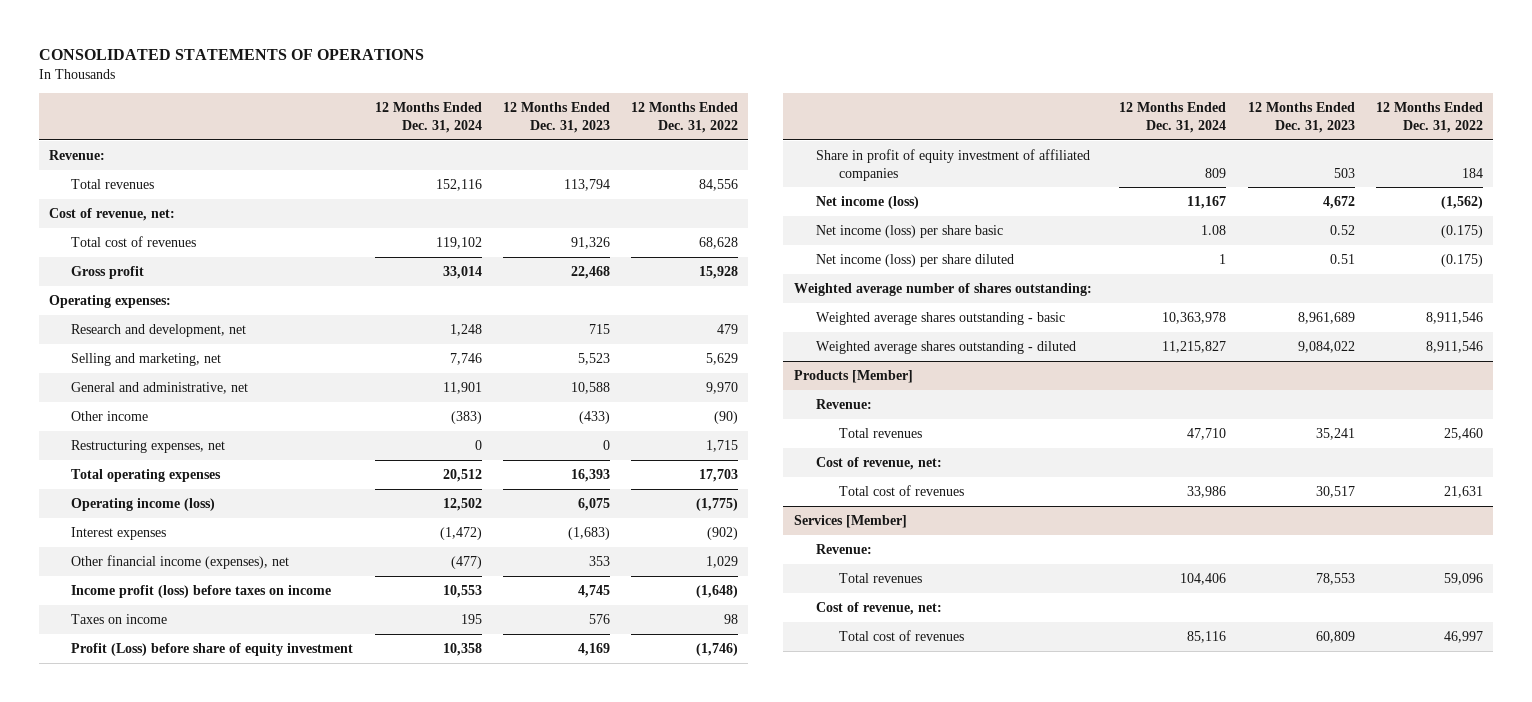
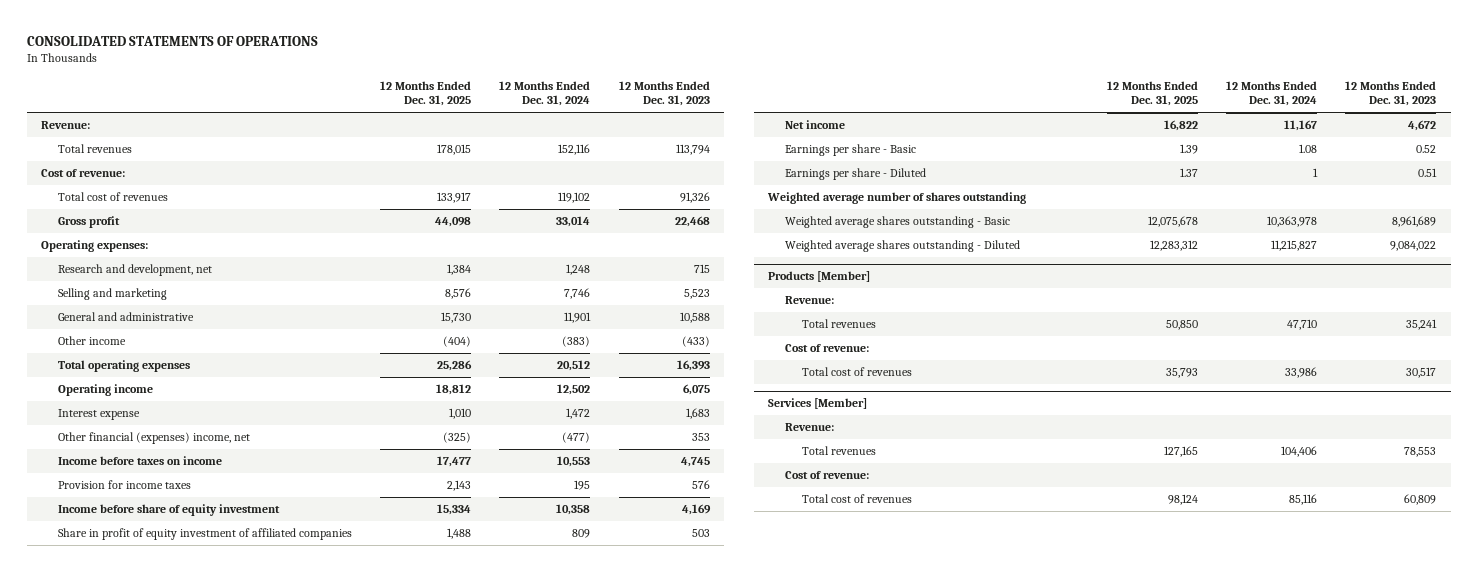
- | 12 Months Ended Dec. 31, 2024 | 12 Months Ended Dec. 31, 2023 | 12 Months Ended Dec. 31, 2022
+ | 12 Months Ended Dec. 31, 2025 | 12 Months Ended Dec. 31, 2024 | 12 Months Ended Dec. 31, 2023
- Cost of revenue, net:
+ Cost of revenue:
- Selling and marketing, net | 7,746 | 5,523 | 5,629
- General and administrative, net | 11,901 | 10,588 | 9,970
+ Selling and marketing | 8,576 | 7,746 | 5,523
+ General and administrative | 15,730 | 11,901 | 10,588
- Restructuring expenses, net | 0 | 0 | 1,715
- Operating income (loss) | 12,502 | 6,075 | (1,775)
- Interest expenses | (1,472) | (1,683) | (902)
- Other financial income (expenses), net | (477) | 353 | 1,029
- Income profit (loss) before taxes on income | 10,553 | 4,745 | (1,648)
- Taxes on income | 195 | 576 | 98
- Profit (Loss) before share of equity investment | 10,358 | 4,169 | (1,746)
+ Operating income | 18,812 | 12,502 | 6,075
+ Interest expense | 1,010 | 1,472 | 1,683
+ Other financial (expenses) income, net | (325) | (477) | 353
+ Income before taxes on income | 17,477 | 10,553 | 4,745
+ Provision for income taxes | 2,143 | 195 | 576
+ Income before share of equity investment | 15,334 | 10,358 | 4,169
- Net income (loss) | 11,167 | 4,672 | (1,562)
- Net income (loss) per share basic | 1.08 | 0.52 | (0.175)
- Net income (loss) per share diluted | 1 | 0.51 | (0.175)
- Weighted average number of shares outstanding:
- Weighted average shares outstanding - basic | 10,363,978 | 8,961,689 | 8,911,546
- Weighted average shares outstanding - diluted | 11,215,827 | 9,084,022 | 8,911,546
+ Net income | 16,822 | 11,167 | 4,672
+ Earnings per share - Basic | 1.39 | 1.08 | 0.52
+ Earnings per share - Diluted | 1.37 | 1 | 0.51
+ Weighted average number of shares outstanding
+ Weighted average shares outstanding - Basic | 12,075,678 | 10,363,978 | 8,961,689
+ Weighted average shares outstanding - Diluted | 12,283,312 | 11,215,827 | 9,084,022
@ Products [Member]
- Cost of revenue, net:
+ Cost of revenue:
@ Services [Member]
- Cost of revenue, net:
+ Cost of revenue:

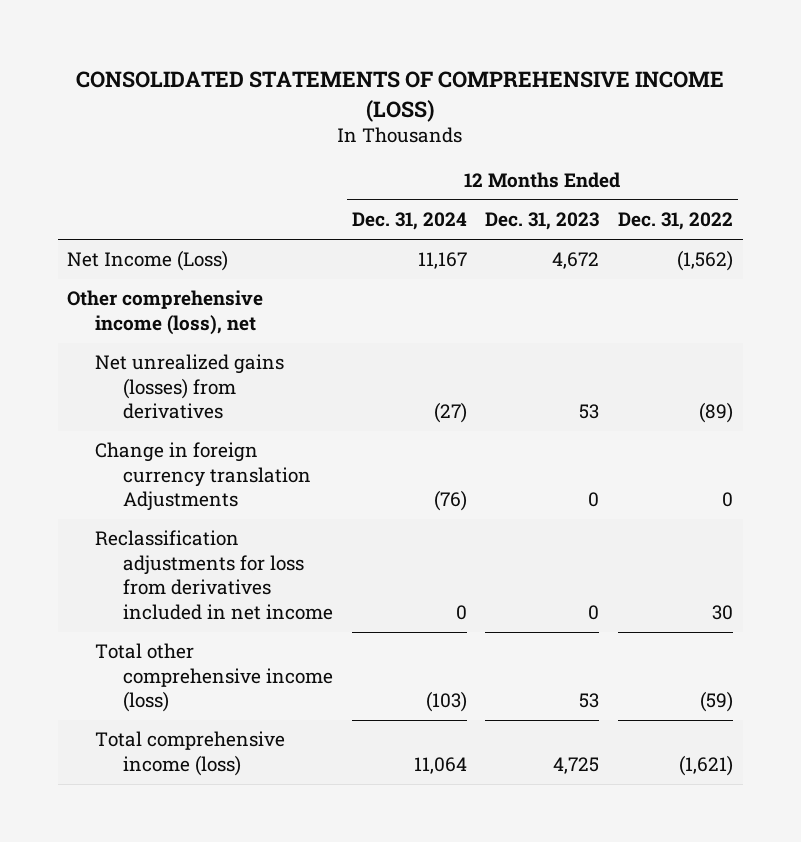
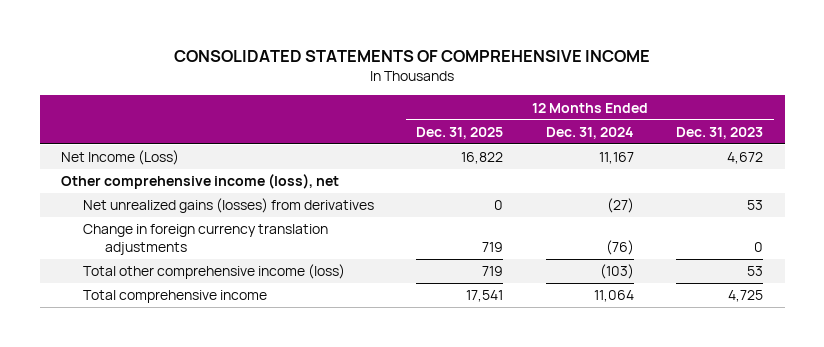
- CONSOLIDATED STATEMENTS OF COMPREHENSIVE INCOME (LOSS)
+ CONSOLIDATED STATEMENTS OF COMPREHENSIVE INCOME
- | 12 Months Ended Dec. 31, 2024 | 12 Months Ended Dec. 31, 2023 | 12 Months Ended Dec. 31, 2022
+ | 12 Months Ended Dec. 31, 2025 | 12 Months Ended Dec. 31, 2024 | 12 Months Ended Dec. 31, 2023
- Change in foreign currency translation Adjustments | (76) | 0 | 0
- Reclassification adjustments for loss from derivatives included in net income | 0 | 0 | 30
+ Change in foreign currency translation adjustments | 719 | (76) | 0
- Total comprehensive income (loss) | 11,064 | 4,725 | (1,621)
+ Total comprehensive income | 17,541 | 11,064 | 4,725

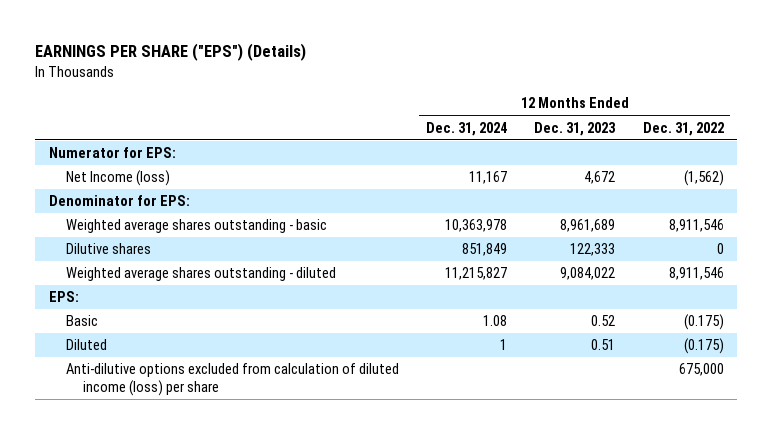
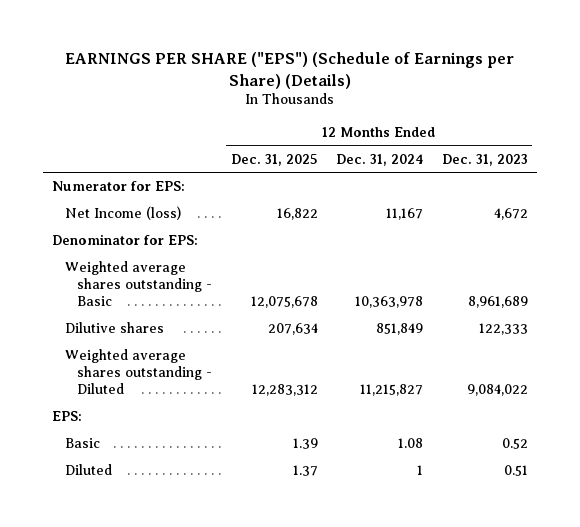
- EARNINGS PER SHARE ("EPS") (Details)
+ EARNINGS PER SHARE ("EPS") (Schedule of Earnings per Share) (Details)
- | 12 Months Ended Dec. 31, 2024 | 12 Months Ended Dec. 31, 2023 | 12 Months Ended Dec. 31, 2022
+ | 12 Months Ended Dec. 31, 2025 | 12 Months Ended Dec. 31, 2024 | 12 Months Ended Dec. 31, 2023
- Weighted average shares outstanding - basic | 10,363,978 | 8,961,689 | 8,911,546
+ Weighted average shares outstanding - Basic | 12,075,678 | 10,363,978 | 8,961,689
- Weighted average shares outstanding - diluted | 11,215,827 | 9,084,022 | 8,911,546
+ Weighted average shares outstanding - Diluted | 12,283,312 | 11,215,827 | 9,084,022
- Anti-dilutive options excluded from calculation of diluted income (loss) per share | | | 675,000

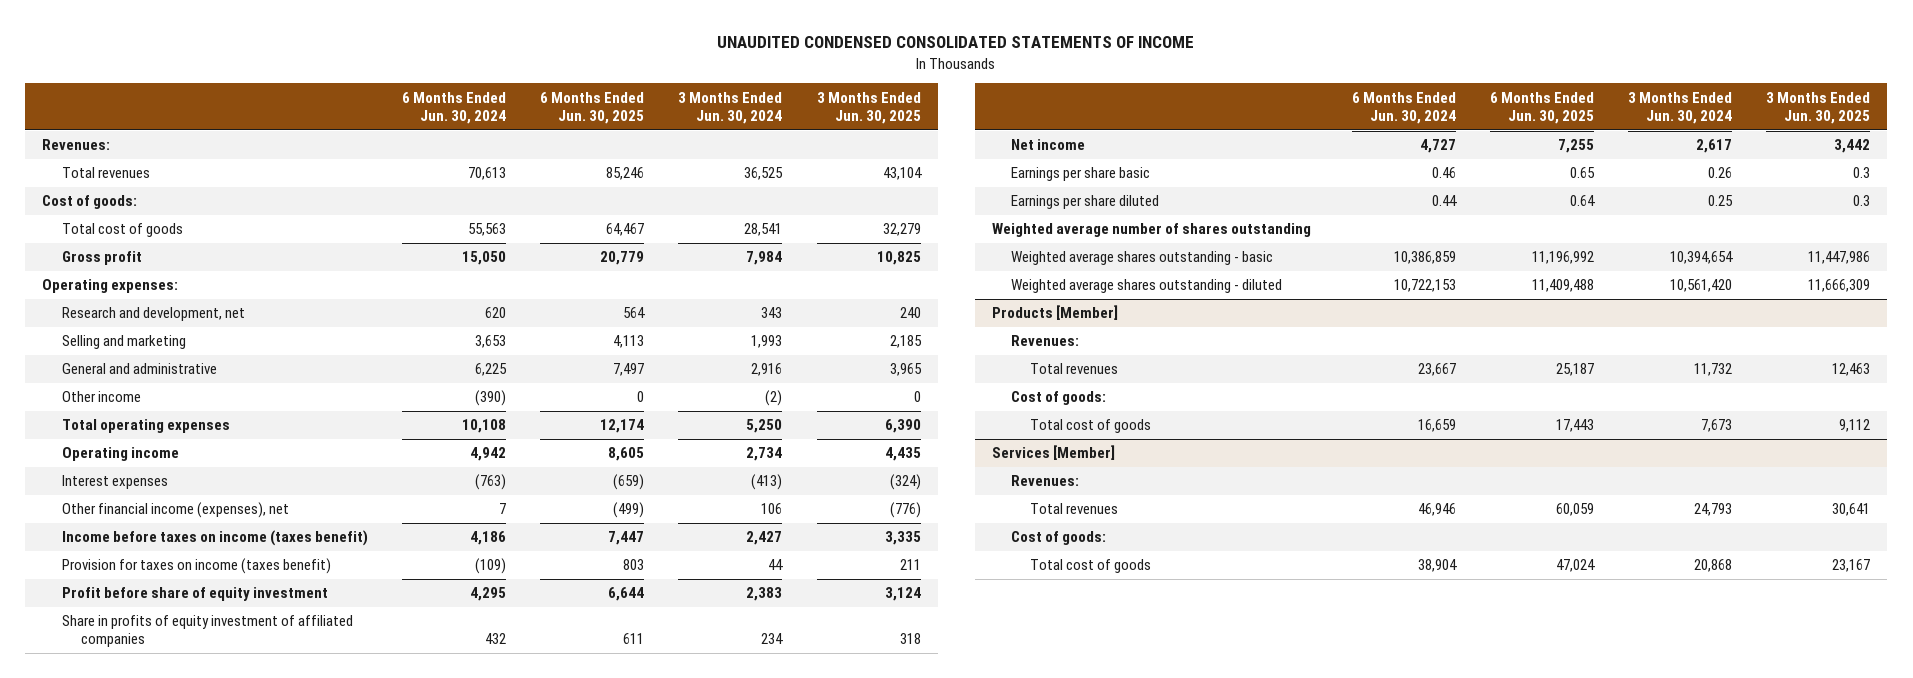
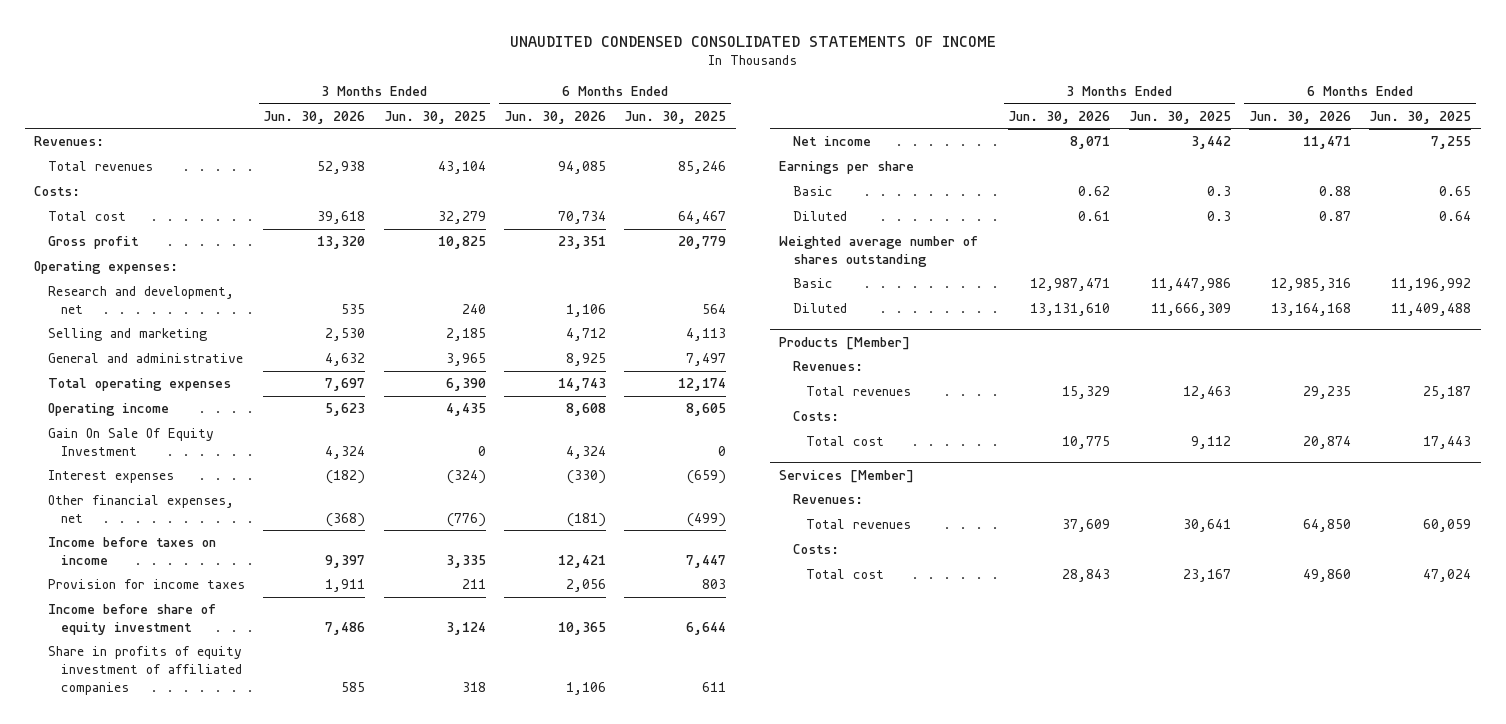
- | 6 Months Ended Jun. 30, 2024 | 6 Months Ended Jun. 30, 2025 | 3 Months Ended Jun. 30, 2024 | 3 Months Ended Jun. 30, 2025
+ | 3 Months Ended Jun. 30, 2026 | 3 Months Ended Jun. 30, 2025 | 6 Months Ended Jun. 30, 2026 | 6 Months Ended Jun. 30, 2025
- Cost of goods:
- Total cost of goods | 55,563 | 64,467 | 28,541 | 32,279
+ Costs:
+ Total cost | 39,618 | 32,279 | 70,734 | 64,467
- Other income | (390) | 0 | (2) | 0
+ Gain On Sale Of Equity Investment | 4,324 | 0 | 4,324 | 0
- Other financial income (expenses), net | 7 | (499) | 106 | (776)
- Income before taxes on income (taxes benefit) | 4,186 | 7,447 | 2,427 | 3,335
- Provision for taxes on income (taxes benefit) | (109) | 803 | 44 | 211
- Profit before share of equity investment | 4,295 | 6,644 | 2,383 | 3,124
+ Other financial expenses, net | (368) | (776) | (181) | (499)
+ Income before taxes on income | 9,397 | 3,335 | 12,421 | 7,447
+ Provision for income taxes | 1,911 | 211 | 2,056 | 803
+ Income before share of equity investment | 7,486 | 3,124 | 10,365 | 6,644
- Earnings per share basic | 0.46 | 0.65 | 0.26 | 0.3
- Earnings per share diluted | 0.44 | 0.64 | 0.25 | 0.3
+ Earnings per share
+ Basic | 0.62 | 0.3 | 0.88 | 0.65
+ Diluted | 0.61 | 0.3 | 0.87 | 0.64
- Weighted average shares outstanding - basic | 10,386,859 | 11,196,992 | 10,394,654 | 11,447,986
- Weighted average shares outstanding - diluted | 10,722,153 | 11,409,488 | 10,561,420 | 11,666,309
+ Basic | 12,987,471 | 11,447,986 | 12,985,316 | 11,196,992
+ Diluted | 13,131,610 | 11,666,309 | 13,164,168 | 11,409,488
@ Products [Member]
- Cost of goods:
- Total cost of goods | 16,659 | 17,443 | 7,673 | 9,112
+ Costs:
+ Total cost | 10,775 | 9,112 | 20,874 | 17,443
@ Services [Member]
- Cost of goods:
- Total cost of goods | 38,904 | 47,024 | 20,868 | 23,167
+ Costs:
+ Total cost | 28,843 | 23,167 | 49,860 | 47,024

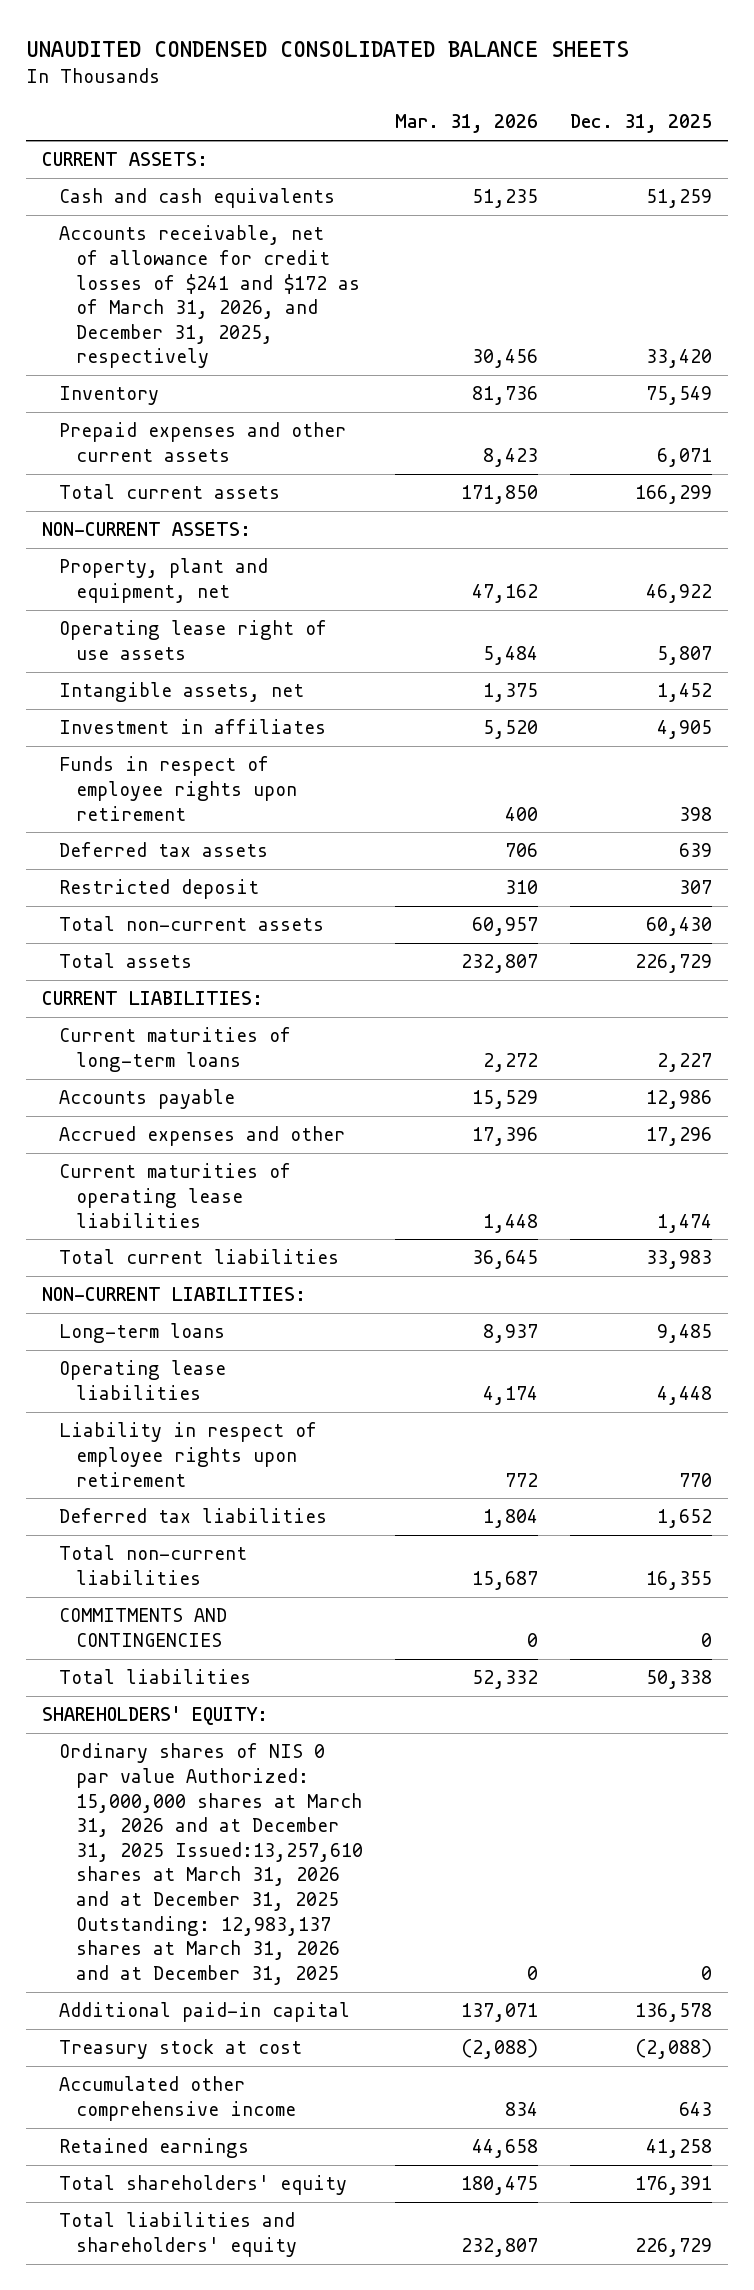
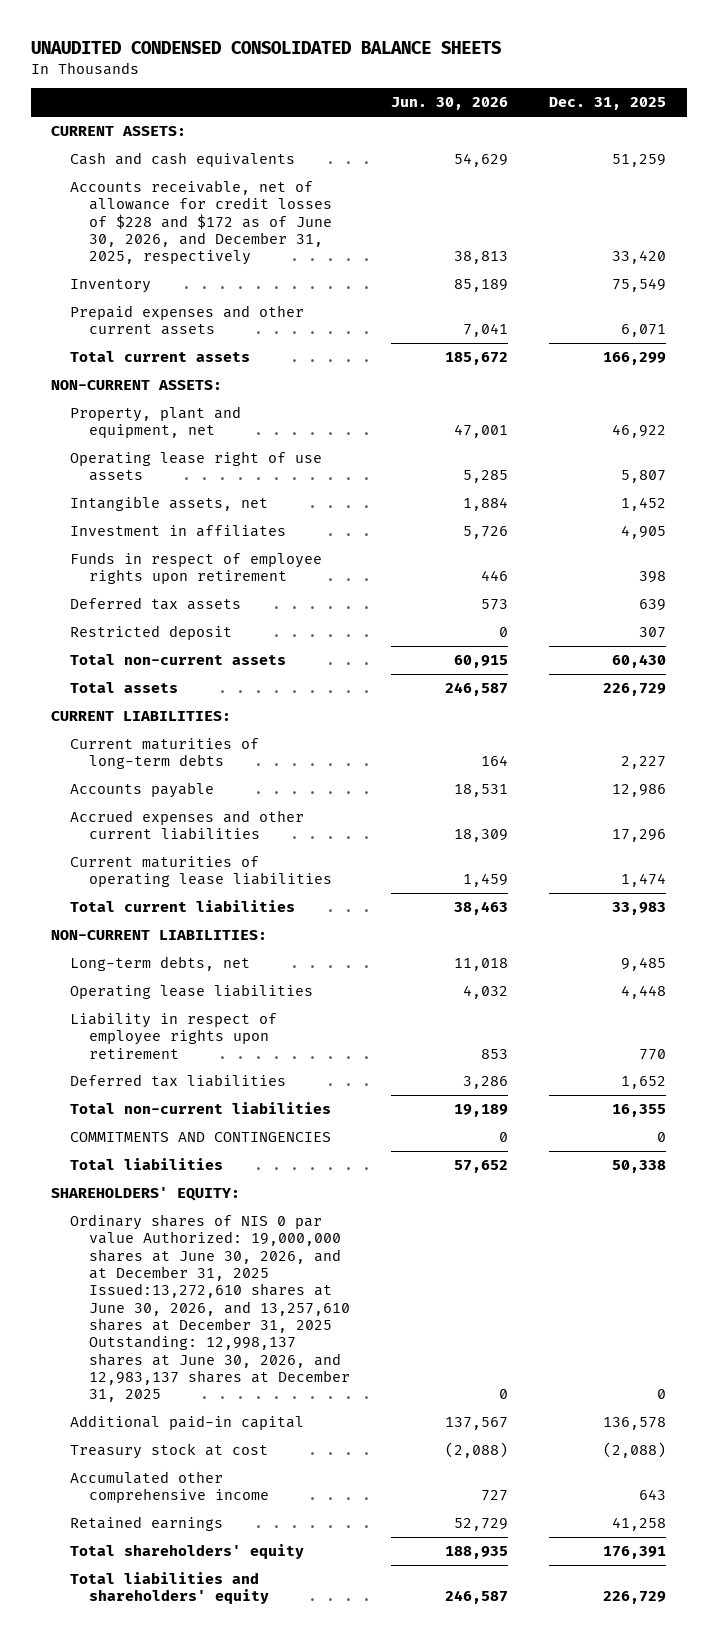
- | Mar. 31, 2026 | Dec. 31, 2025
+ | Jun. 30, 2026 | Dec. 31, 2025
- Accounts receivable, net of allowance for credit losses of $241 and $172 as of March 31, 2026, and December 31, 2025, respectively | 30,456 | 33,420
+ Accounts receivable, net of allowance for credit losses of $228 and $172 as of June 30, 2026, and December 31, 2025, respectively | 38,813 | 33,420
- Current maturities of long-term loans | 2,272 | 2,227
+ Current maturities of long-term debts | 164 | 2,227
- Accrued expenses and other | 17,396 | 17,296
+ Accrued expenses and other current liabilities | 18,309 | 17,296
- Long-term loans | 8,937 | 9,485
+ Long-term debts, net | 11,018 | 9,485
- Ordinary shares of NIS 0 par value Authorized: 15,000,000 shares at March 31, 2026 and at December 31, 2025 Issued:13,257,610 shares at March 31, 2026 and at December 31, 2025 Outstanding: 12,983,137 shares at March 31, 2026 and at December 31, 2025 | 0 | 0
+ Ordinary shares of NIS 0 par value Authorized: 19,000,000 shares at June 30, 2026, and at December 31, 2025 Issued:13,272,610 shares at June 30, 2026, and 13,257,610 shares at December 31, 2025 Outstanding: 12,998,137 shares at June 30, 2026, and 12,983,137 shares at December 31, 2025 | 0 | 0

